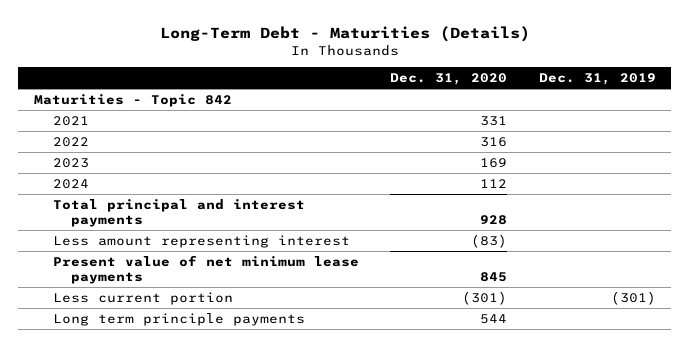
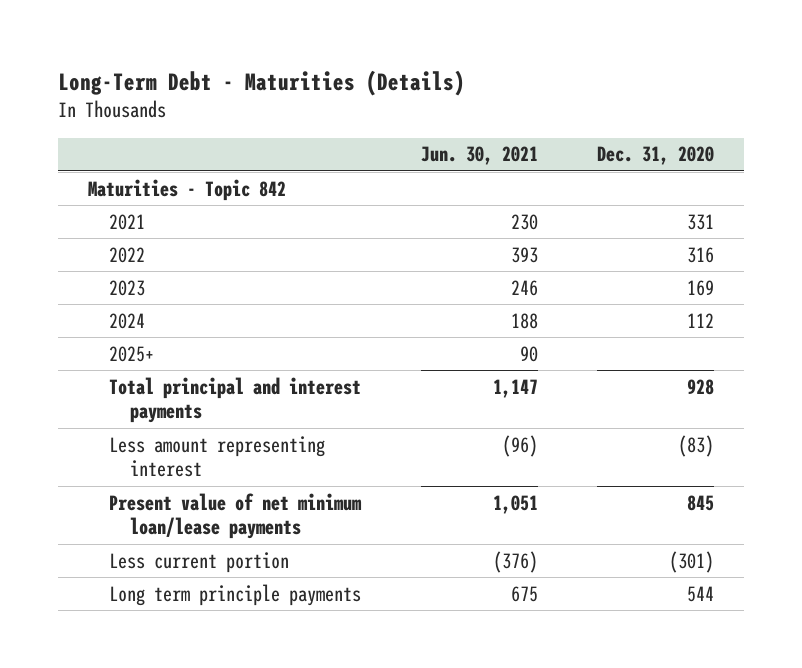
- | Dec. 31, 2020 | Dec. 31, 2019
+ | Jun. 30, 2021 | Dec. 31, 2020
+ 2025+ | 90 |
- Present value of net minimum lease payments | 845 |
+ Present value of net minimum loan/lease payments | 1,051 | 845

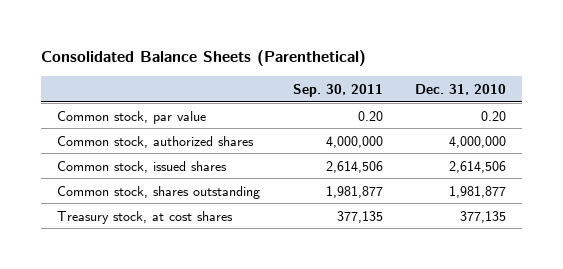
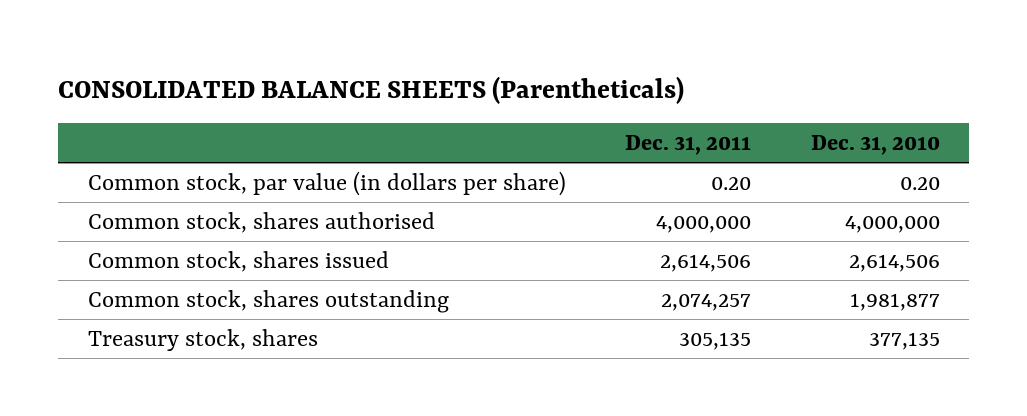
- Consolidated Balance Sheets (Parenthetical)
+ CONSOLIDATED BALANCE SHEETS (Parentheticals)
- | Sep. 30, 2011 | Dec. 31, 2010
+ | Dec. 31, 2011 | Dec. 31, 2010
- Common stock, par value | 0.20 | 0.20
- Common stock, authorized shares | 4,000,000 | 4,000,000
- Common stock, issued shares | 2,614,506 | 2,614,506
+ Common stock, par value (in dollars per share) | 0.20 | 0.20
+ Common stock, shares authorised | 4,000,000 | 4,000,000
+ Common stock, shares issued | 2,614,506 | 2,614,506
- Treasury stock, at cost shares | 377,135 | 377,135
+ Treasury stock, shares | 305,135 | 377,135

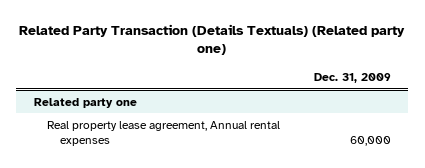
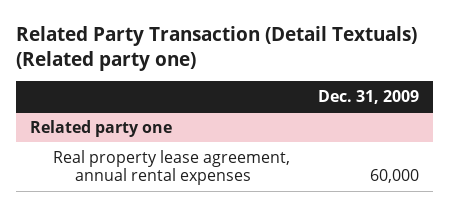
- Related Party Transaction (Details Textuals) (Related party one)
+ Related Party Transaction (Detail Textuals) (Related party one)
@ Related party one
- Real property lease agreement, Annual rental expenses | 60,000
+ Real property lease agreement, annual rental expenses | 60,000

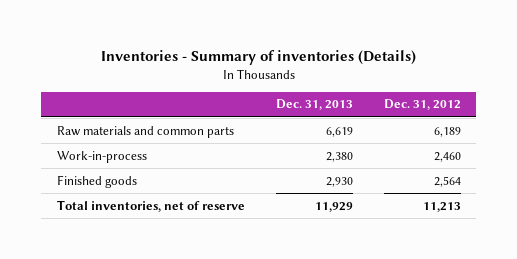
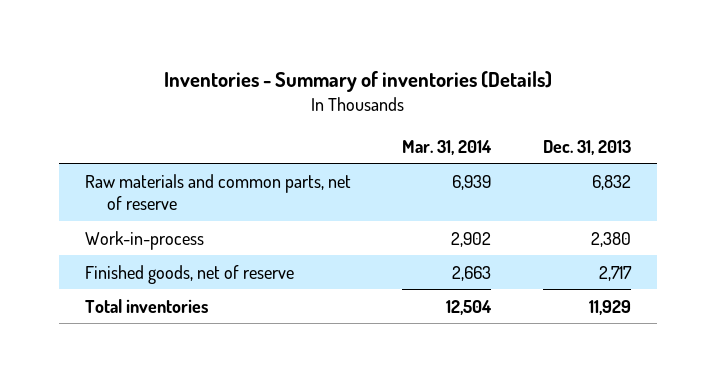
- | Dec. 31, 2013 | Dec. 31, 2012
+ | Mar. 31, 2014 | Dec. 31, 2013
- Raw materials and common parts | 6,619 | 6,189
+ Raw materials and common parts, net of reserve | 6,939 | 6,832
- Finished goods | 2,930 | 2,564
- Total inventories, net of reserve | 11,929 | 11,213
+ Finished goods, net of reserve | 2,663 | 2,717
+ Total inventories | 12,504 | 11,929

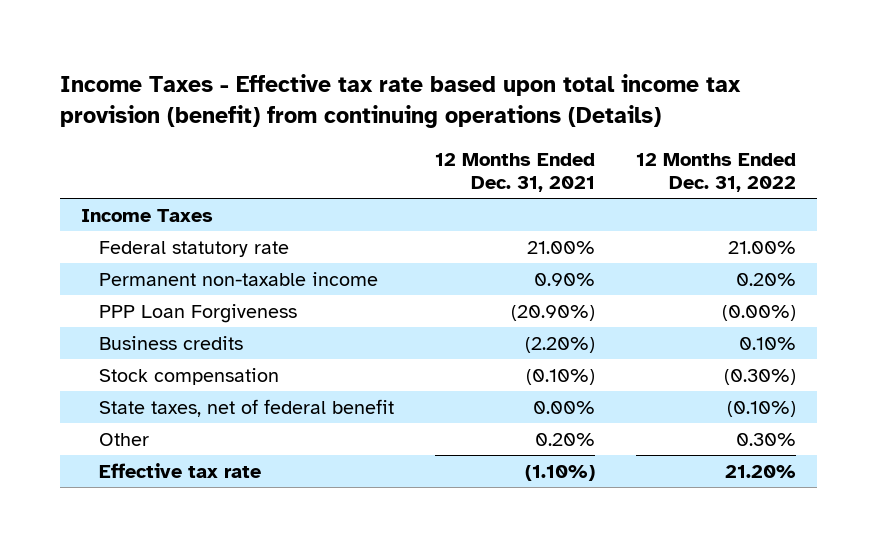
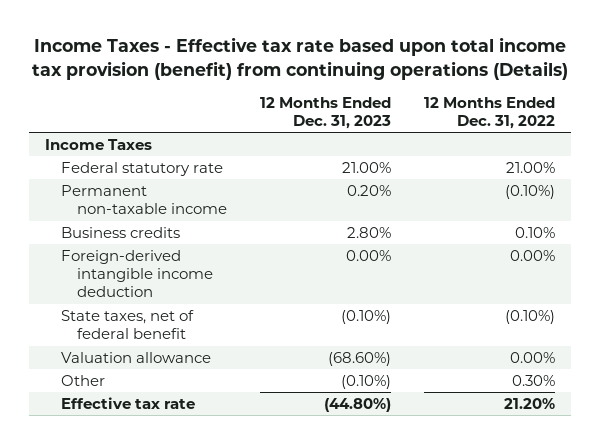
- | 12 Months Ended Dec. 31, 2021 | 12 Months Ended Dec. 31, 2022
+ | 12 Months Ended Dec. 31, 2023 | 12 Months Ended Dec. 31, 2022
- Permanent non-taxable income | 0.90% | 0.20%
- PPP Loan Forgiveness | (20.90%) | (0.00%)
+ Permanent non-taxable income | 0.20% | (0.10%)
- Stock compensation | (0.10%) | (0.30%)
+ Foreign-derived intangible income deduction | 0.00% | 0.00%
+ Valuation allowance | (68.60%) | 0.00%

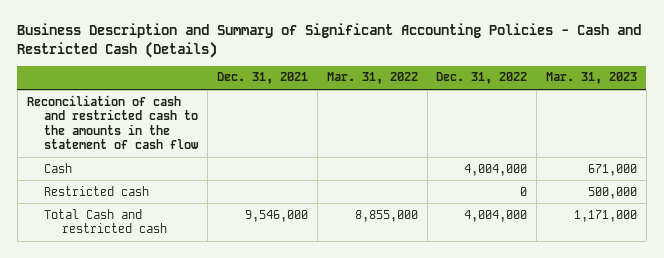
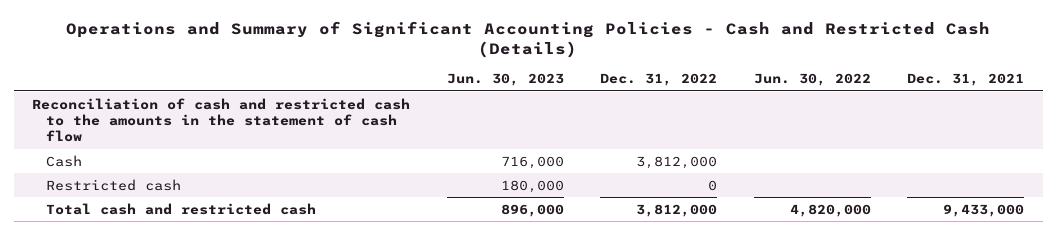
- Business Description and Summary of Significant Accounting Policies - Cash and Restricted Cash (Details)
+ Operations and Summary of Significant Accounting Policies - Cash and Restricted Cash (Details)
- | Dec. 31, 2021 | Mar. 31, 2022 | Dec. 31, 2022 | Mar. 31, 2023
+ | Jun. 30, 2023 | Dec. 31, 2022 | Jun. 30, 2022 | Dec. 31, 2021
- Cash | | | 4,004,000 | 671,000
+ Cash | 716,000 | 3,812,000 | |
- Total Cash and restricted cash | 9,546,000 | 8,855,000 | 4,004,000 | 1,171,000
+ Total cash and restricted cash | 896,000 | 3,812,000 | 4,820,000 | 9,433,000

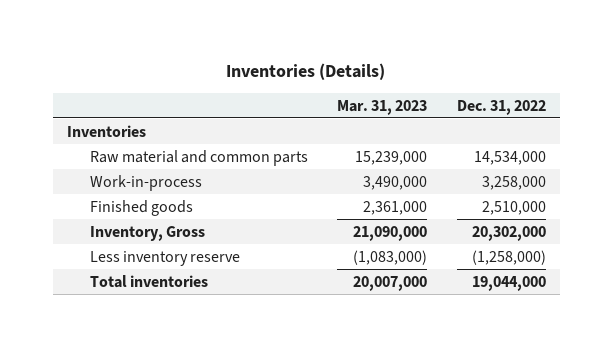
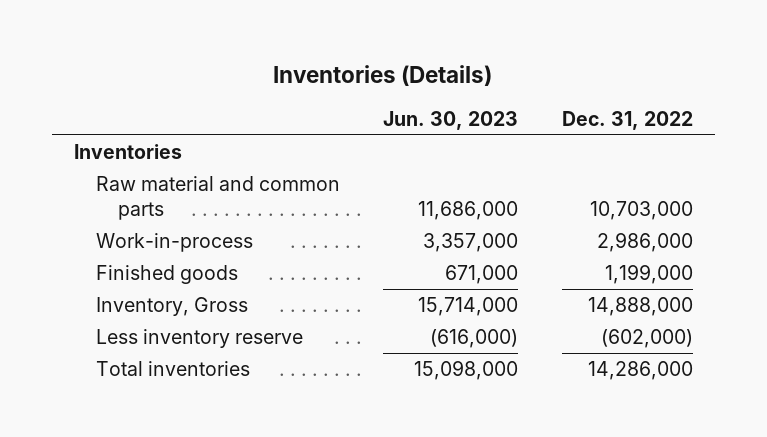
- | Mar. 31, 2023 | Dec. 31, 2022
+ | Jun. 30, 2023 | Dec. 31, 2022
- Raw material and common parts | 15,239,000 | 14,534,000
- Work-in-process | 3,490,000 | 3,258,000
- Finished goods | 2,361,000 | 2,510,000
- Inventory, Gross | 21,090,000 | 20,302,000
- Less inventory reserve | (1,083,000) | (1,258,000)
- Total inventories | 20,007,000 | 19,044,000
+ Raw material and common parts | 11,686,000 | 10,703,000
+ Work-in-process | 3,357,000 | 2,986,000
+ Finished goods | 671,000 | 1,199,000
+ Inventory, Gross | 15,714,000 | 14,888,000
+ Less inventory reserve | (616,000) | (602,000)
+ Total inventories | 15,098,000 | 14,286,000

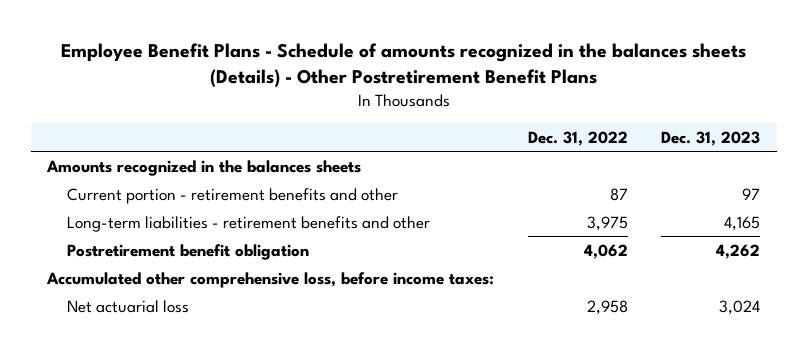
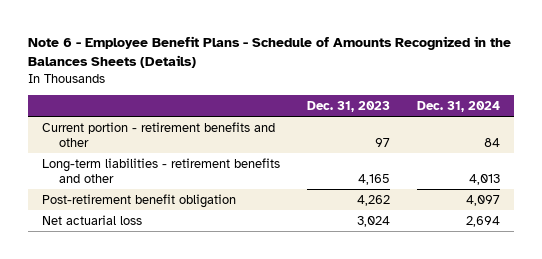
- Employee Benefit Plans - Schedule of amounts recognized in the balances sheets (Details) - Other Postretirement Benefit Plans
+ Note 6 - Employee Benefit Plans - Schedule of Amounts Recognized in the Balances Sheets (Details)
- | Dec. 31, 2022 | Dec. 31, 2023
+ | Dec. 31, 2023 | Dec. 31, 2024
- Amounts recognized in the balances sheets
- Postretirement benefit obligation | 4,062 | 4,262
- Accumulated other comprehensive loss, before income taxes:
+ Post-retirement benefit obligation | 4,262 | 4,097

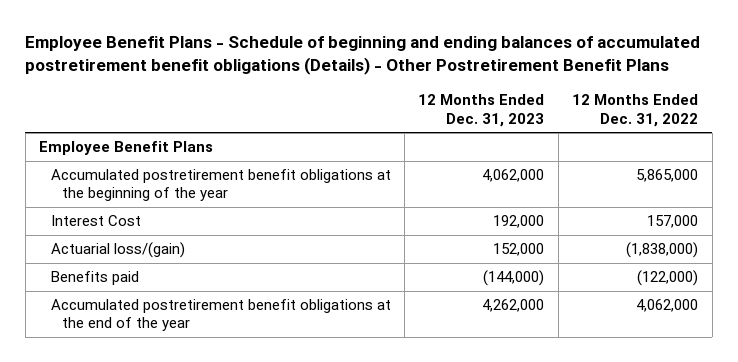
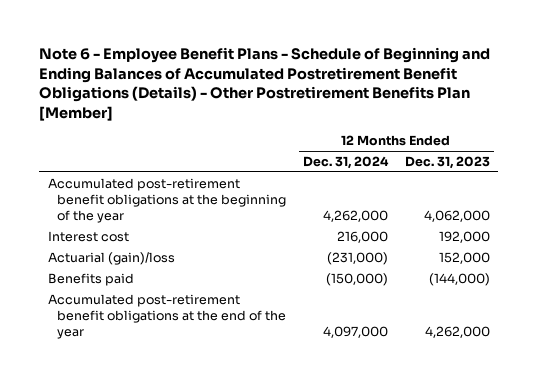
- Employee Benefit Plans - Schedule of beginning and ending balances of accumulated postretirement benefit obligations (Details) - Other Postretirement Benefit Plans
+ Note 6 - Employee Benefit Plans - Schedule of Beginning and Ending Balances of Accumulated Postretirement Benefit Obligations (Details) - Other Postretirement Benefits Plan [Member]
- | 12 Months Ended Dec. 31, 2023 | 12 Months Ended Dec. 31, 2022
+ | 12 Months Ended Dec. 31, 2024 | 12 Months Ended Dec. 31, 2023
- Employee Benefit Plans
- Accumulated postretirement benefit obligations at the beginning of the year | 4,062,000 | 5,865,000
- Interest Cost | 192,000 | 157,000
- Actuarial loss/(gain) | 152,000 | (1,838,000)
+ Accumulated post-retirement benefit obligations at the beginning of the year | 4,262,000 | 4,062,000
+ Interest cost | 216,000 | 192,000
+ Actuarial (gain)/loss | (231,000) | 152,000
- Accumulated postretirement benefit obligations at the end of the year | 4,262,000 | 4,062,000
+ Accumulated post-retirement benefit obligations at the end of the year | 4,097,000 | 4,262,000

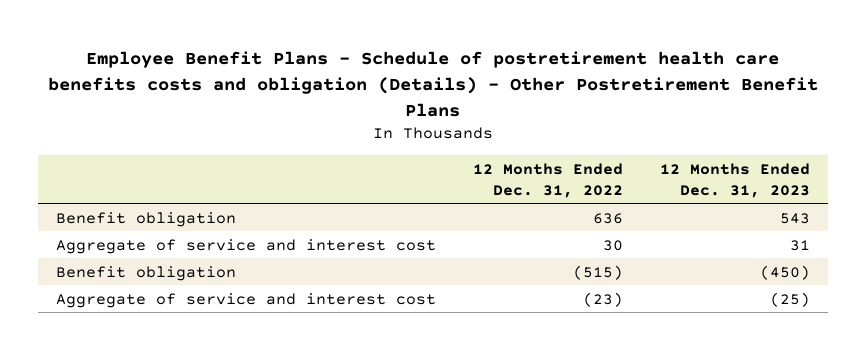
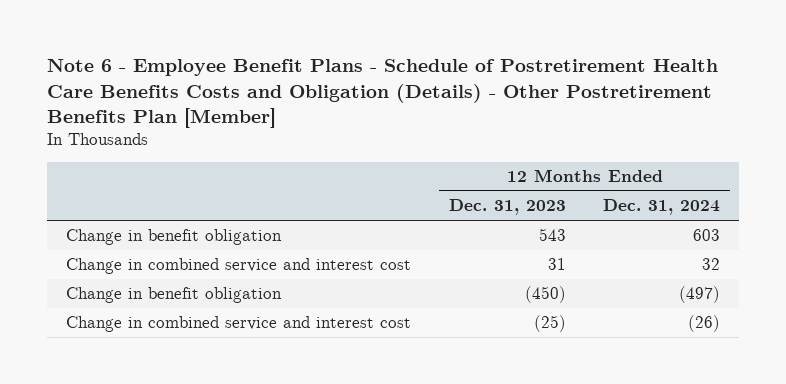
- Employee Benefit Plans - Schedule of postretirement health care benefits costs and obligation (Details) - Other Postretirement Benefit Plans
+ Note 6 - Employee Benefit Plans - Schedule of Postretirement Health Care Benefits Costs and Obligation (Details) - Other Postretirement Benefits Plan [Member]
- | 12 Months Ended Dec. 31, 2022 | 12 Months Ended Dec. 31, 2023
+ | 12 Months Ended Dec. 31, 2023 | 12 Months Ended Dec. 31, 2024
- Benefit obligation | 636 | 543
- Aggregate of service and interest cost | 30 | 31
- Benefit obligation | (515) | (450)
- Aggregate of service and interest cost | (23) | (25)
+ Change in benefit obligation | 543 | 603
+ Change in combined service and interest cost | 31 | 32
+ Change in benefit obligation | (450) | (497)
+ Change in combined service and interest cost | (25) | (26)

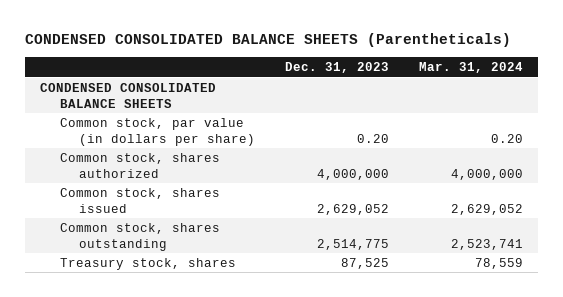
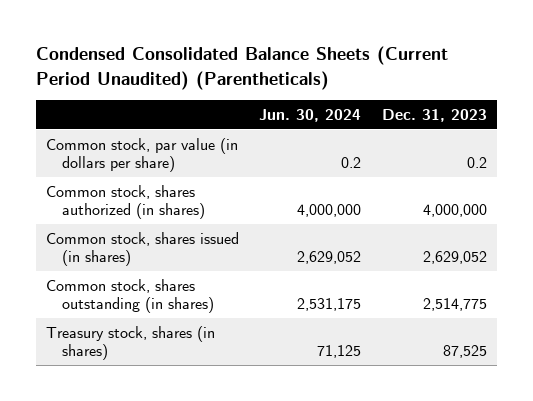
- CONDENSED CONSOLIDATED BALANCE SHEETS (Parentheticals)
+ Condensed Consolidated Balance Sheets (Current Period Unaudited) (Parentheticals)
- | Dec. 31, 2023 | Mar. 31, 2024
+ | Jun. 30, 2024 | Dec. 31, 2023
- CONDENSED CONSOLIDATED BALANCE SHEETS
- Common stock, par value (in dollars per share) | 0.20 | 0.20
- Common stock, shares authorized | 4,000,000 | 4,000,000
- Common stock, shares issued | 2,629,052 | 2,629,052
- Common stock, shares outstanding | 2,514,775 | 2,523,741
- Treasury stock, shares | 87,525 | 78,559
+ Common stock, par value (in dollars per share) | 0.2 | 0.2
+ Common stock, shares authorized (in shares) | 4,000,000 | 4,000,000
+ Common stock, shares issued (in shares) | 2,629,052 | 2,629,052
+ Common stock, shares outstanding (in shares) | 2,531,175 | 2,514,775
+ Treasury stock, shares (in shares) | 71,125 | 87,525

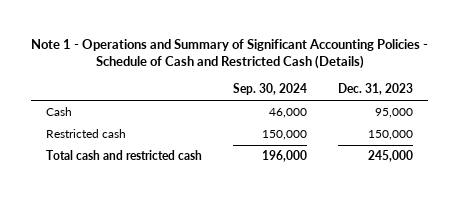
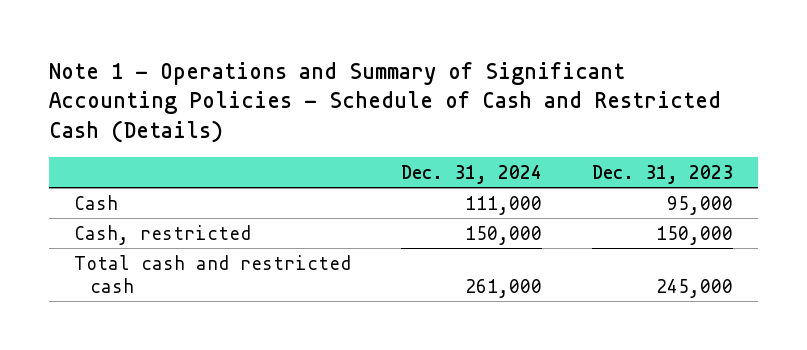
- | Sep. 30, 2024 | Dec. 31, 2023
+ | Dec. 31, 2024 | Dec. 31, 2023
- Restricted cash | 150,000 | 150,000
+ Cash, restricted | 150,000 | 150,000

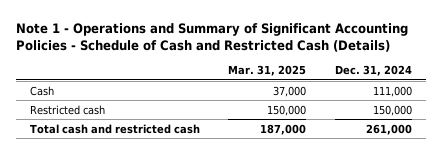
- | Dec. 31, 2024 | Dec. 31, 2023
+ | Mar. 31, 2025 | Dec. 31, 2024
- Cash, restricted | 150,000 | 150,000
+ Restricted cash | 150,000 | 150,000

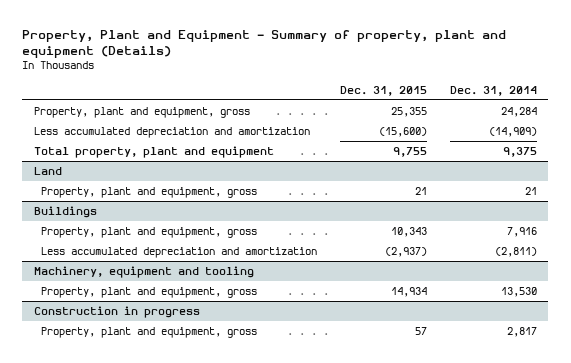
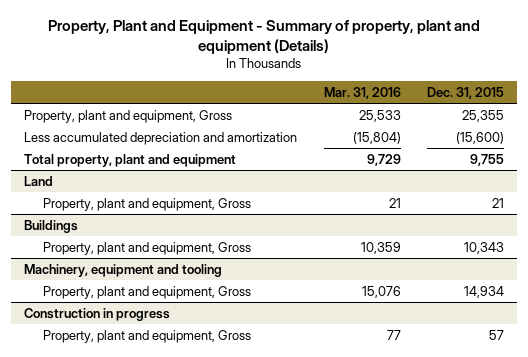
- | Dec. 31, 2015 | Dec. 31, 2014
+ | Mar. 31, 2016 | Dec. 31, 2015
- Property, plant and equipment, gross | 25,355 | 24,284
+ Property, plant and equipment, Gross | 25,533 | 25,355
@ Land
- Property, plant and equipment, gross | 21 | 21
+ Property, plant and equipment, Gross | 21 | 21
@ Buildings
- Property, plant and equipment, gross | 10,343 | 7,916
- Less accumulated depreciation and amortization | (2,937) | (2,811)
+ Property, plant and equipment, Gross | 10,359 | 10,343
@ Machinery, equipment and tooling
- Property, plant and equipment, gross | 14,934 | 13,530
+ Property, plant and equipment, Gross | 15,076 | 14,934
@ Construction in progress
- Property, plant and equipment, gross | 57 | 2,817
+ Property, plant and equipment, Gross | 77 | 57

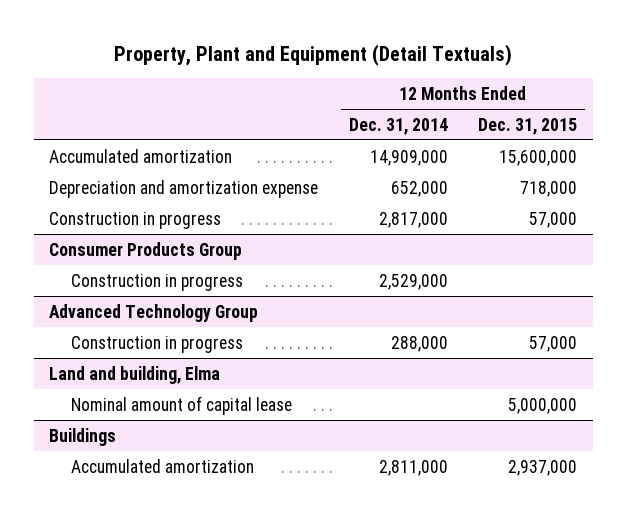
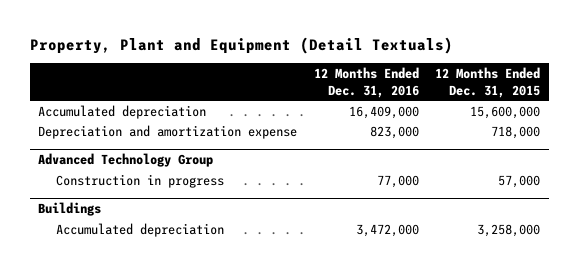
- | 12 Months Ended Dec. 31, 2014 | 12 Months Ended Dec. 31, 2015
+ | 12 Months Ended Dec. 31, 2016 | 12 Months Ended Dec. 31, 2015
- Accumulated amortization | 14,909,000 | 15,600,000
+ Accumulated depreciation | 16,409,000 | 15,600,000
- Construction in progress | 2,817,000 | 57,000
- Consumer Products Group
- Construction in progress | 2,529,000 |
- Land and building, Elma
- Nominal amount of capital lease | | 5,000,000
@ Buildings
- Accumulated amortization | 2,811,000 | 2,937,000
+ Accumulated depreciation | 3,472,000 | 3,258,000

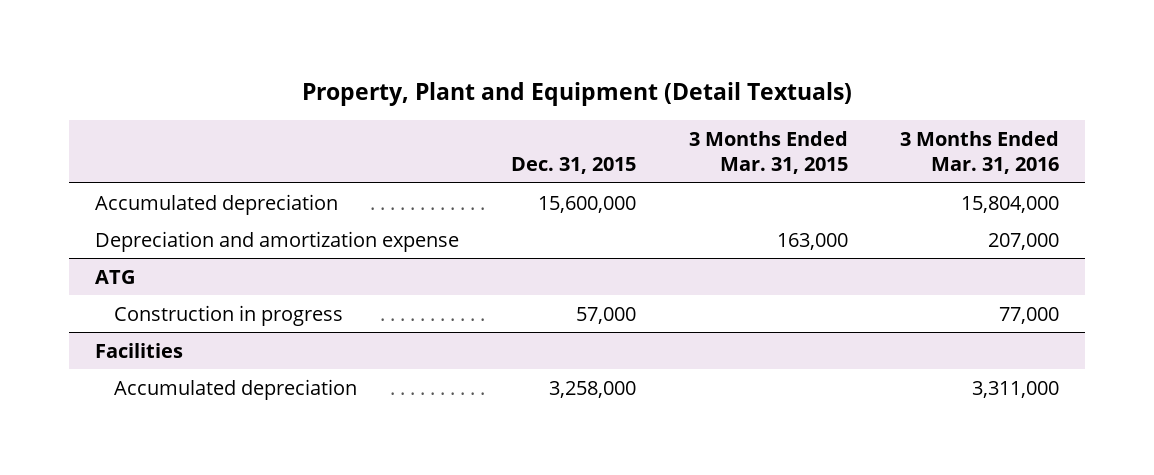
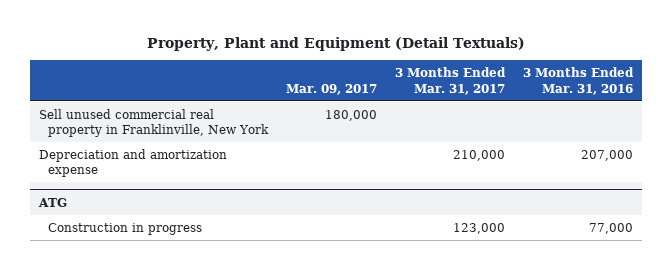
- | Dec. 31, 2015 | 3 Months Ended Mar. 31, 2015 | 3 Months Ended Mar. 31, 2016
+ | Mar. 09, 2017 | 3 Months Ended Mar. 31, 2017 | 3 Months Ended Mar. 31, 2016
- Accumulated depreciation | 15,600,000 | | 15,804,000
+ Sell unused commercial real property in Franklinville, New York | 180,000 | |
- Facilities
- Accumulated depreciation | 3,258,000 | | 3,311,000

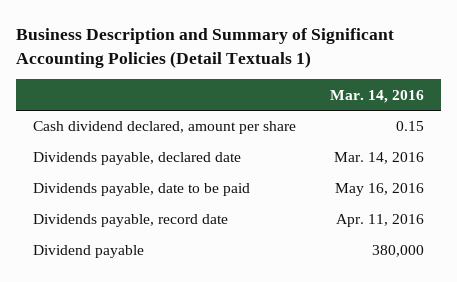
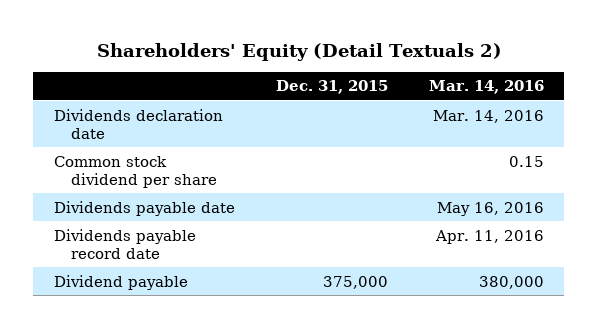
- Business Description and Summary of Significant Accounting Policies (Detail Textuals 1)
+ Shareholders' Equity (Detail Textuals 2)
- | Mar. 14, 2016
+ | Dec. 31, 2015 | Mar. 14, 2016
- Cash dividend declared, amount per share | 0.15
- Dividends payable, declared date | Mar. 14, 2016
- Dividends payable, date to be paid | May 16, 2016
- Dividends payable, record date | Apr. 11, 2016
+ Dividends declaration date | | Mar. 14, 2016
+ Common stock dividend per share | | 0.15
+ Dividends payable date | | May 16, 2016
+ Dividends payable record date | | Apr. 11, 2016

